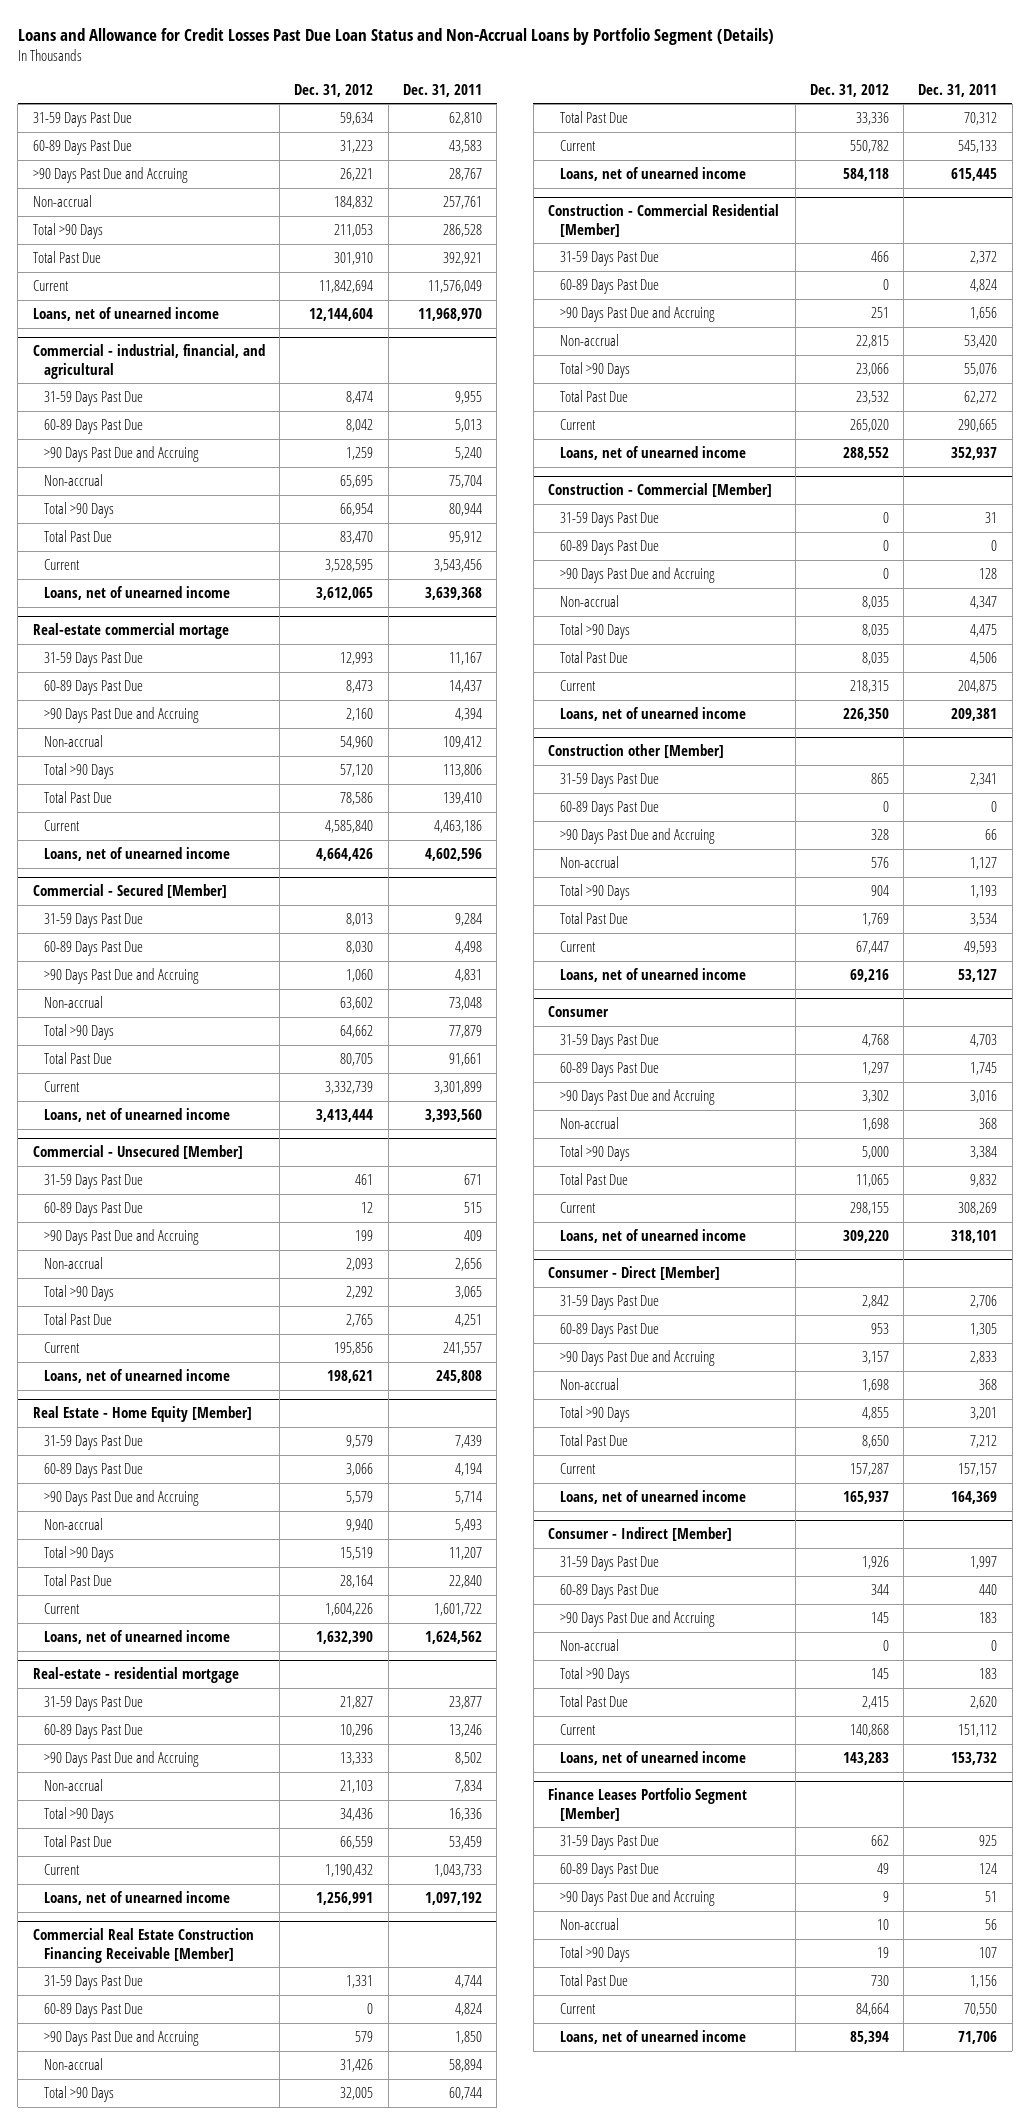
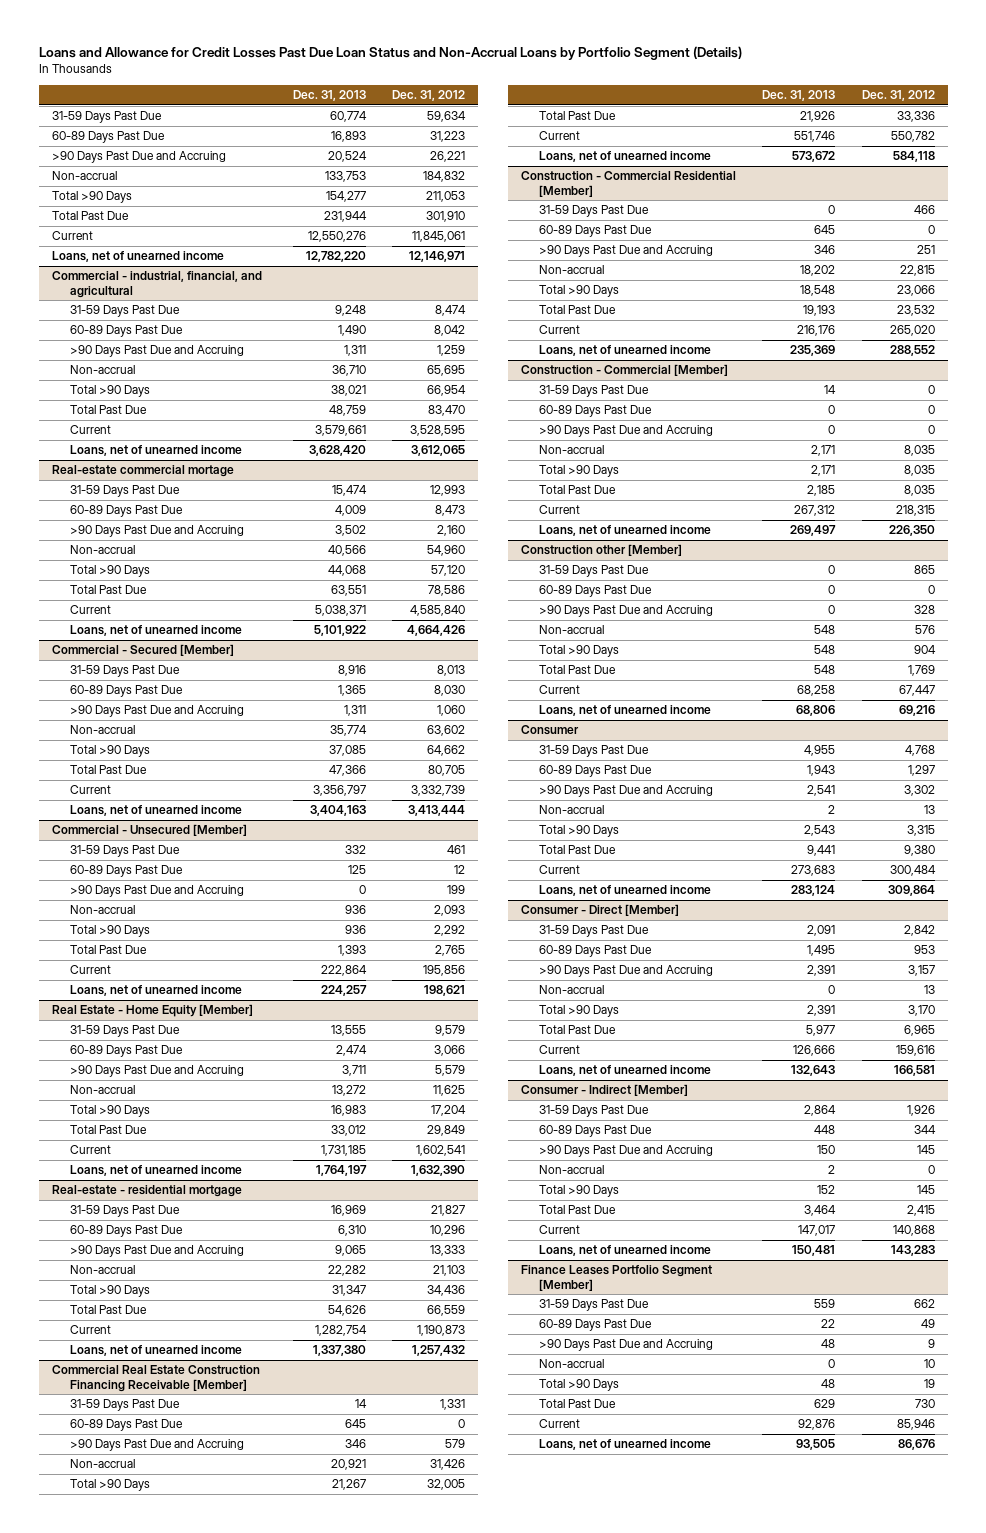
- | Dec. 31, 2012 | Dec. 31, 2011
+ | Dec. 31, 2013 | Dec. 31, 2012
- Current | 11,842,694 | 11,576,049
- Loans, net of unearned income | 12,144,604 | 11,968,970
+ Current | 12,550,276 | 11,845,061
+ Loans, net of unearned income | 12,782,220 | 12,146,971
@ Real Estate - Home Equity [Member]
- Non-accrual | 9,940 | 5,493
- Total >90 Days | 15,519 | 11,207
- Total Past Due | 28,164 | 22,840
- Current | 1,604,226 | 1,601,722
+ Non-accrual | 13,272 | 11,625
+ Total >90 Days | 16,983 | 17,204
+ Total Past Due | 33,012 | 29,849
+ Current | 1,731,185 | 1,602,541
@ Real-estate - residential mortgage
- Current | 1,190,432 | 1,043,733
- Loans, net of unearned income | 1,256,991 | 1,097,192
+ Current | 1,282,754 | 1,190,873
+ Loans, net of unearned income | 1,337,380 | 1,257,432
@ Consumer
- Non-accrual | 1,698 | 368
- Total >90 Days | 5,000 | 3,384
- Total Past Due | 11,065 | 9,832
- Current | 298,155 | 308,269
- Loans, net of unearned income | 309,220 | 318,101
+ Non-accrual | 2 | 13
+ Total >90 Days | 2,543 | 3,315
+ Total Past Due | 9,441 | 9,380
+ Current | 273,683 | 300,484
+ Loans, net of unearned income | 283,124 | 309,864
@ Consumer - Direct [Member]
- Non-accrual | 1,698 | 368
- Total >90 Days | 4,855 | 3,201
- Total Past Due | 8,650 | 7,212
- Current | 157,287 | 157,157
- Loans, net of unearned income | 165,937 | 164,369
+ Non-accrual | 0 | 13
+ Total >90 Days | 2,391 | 3,170
+ Total Past Due | 5,977 | 6,965
+ Current | 126,666 | 159,616
+ Loans, net of unearned income | 132,643 | 166,581
@ Finance Leases Portfolio Segment [Member]
- Current | 84,664 | 70,550
- Loans, net of unearned income | 85,394 | 71,706
+ Current | 92,876 | 85,946
+ Loans, net of unearned income | 93,505 | 86,676

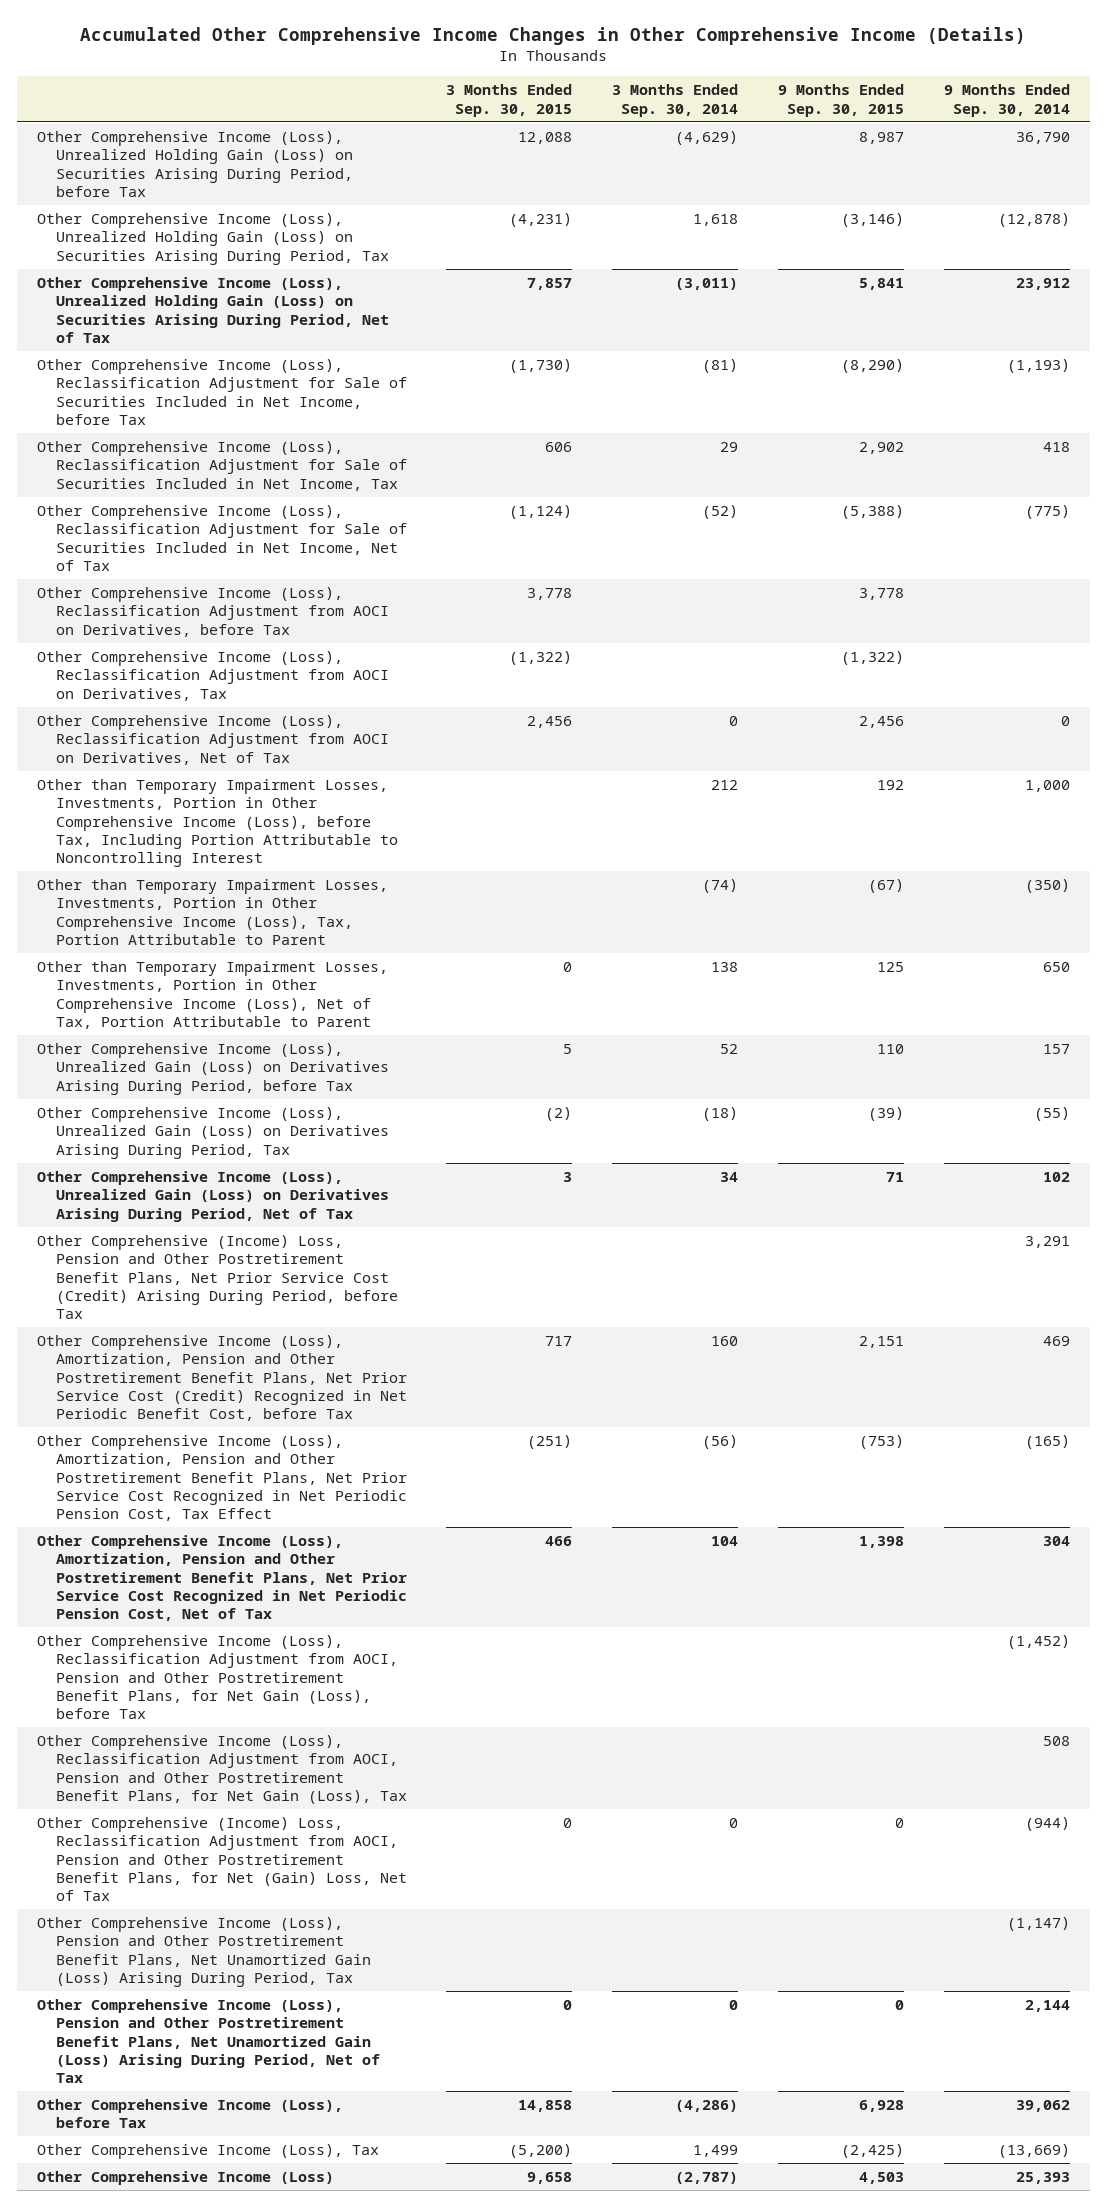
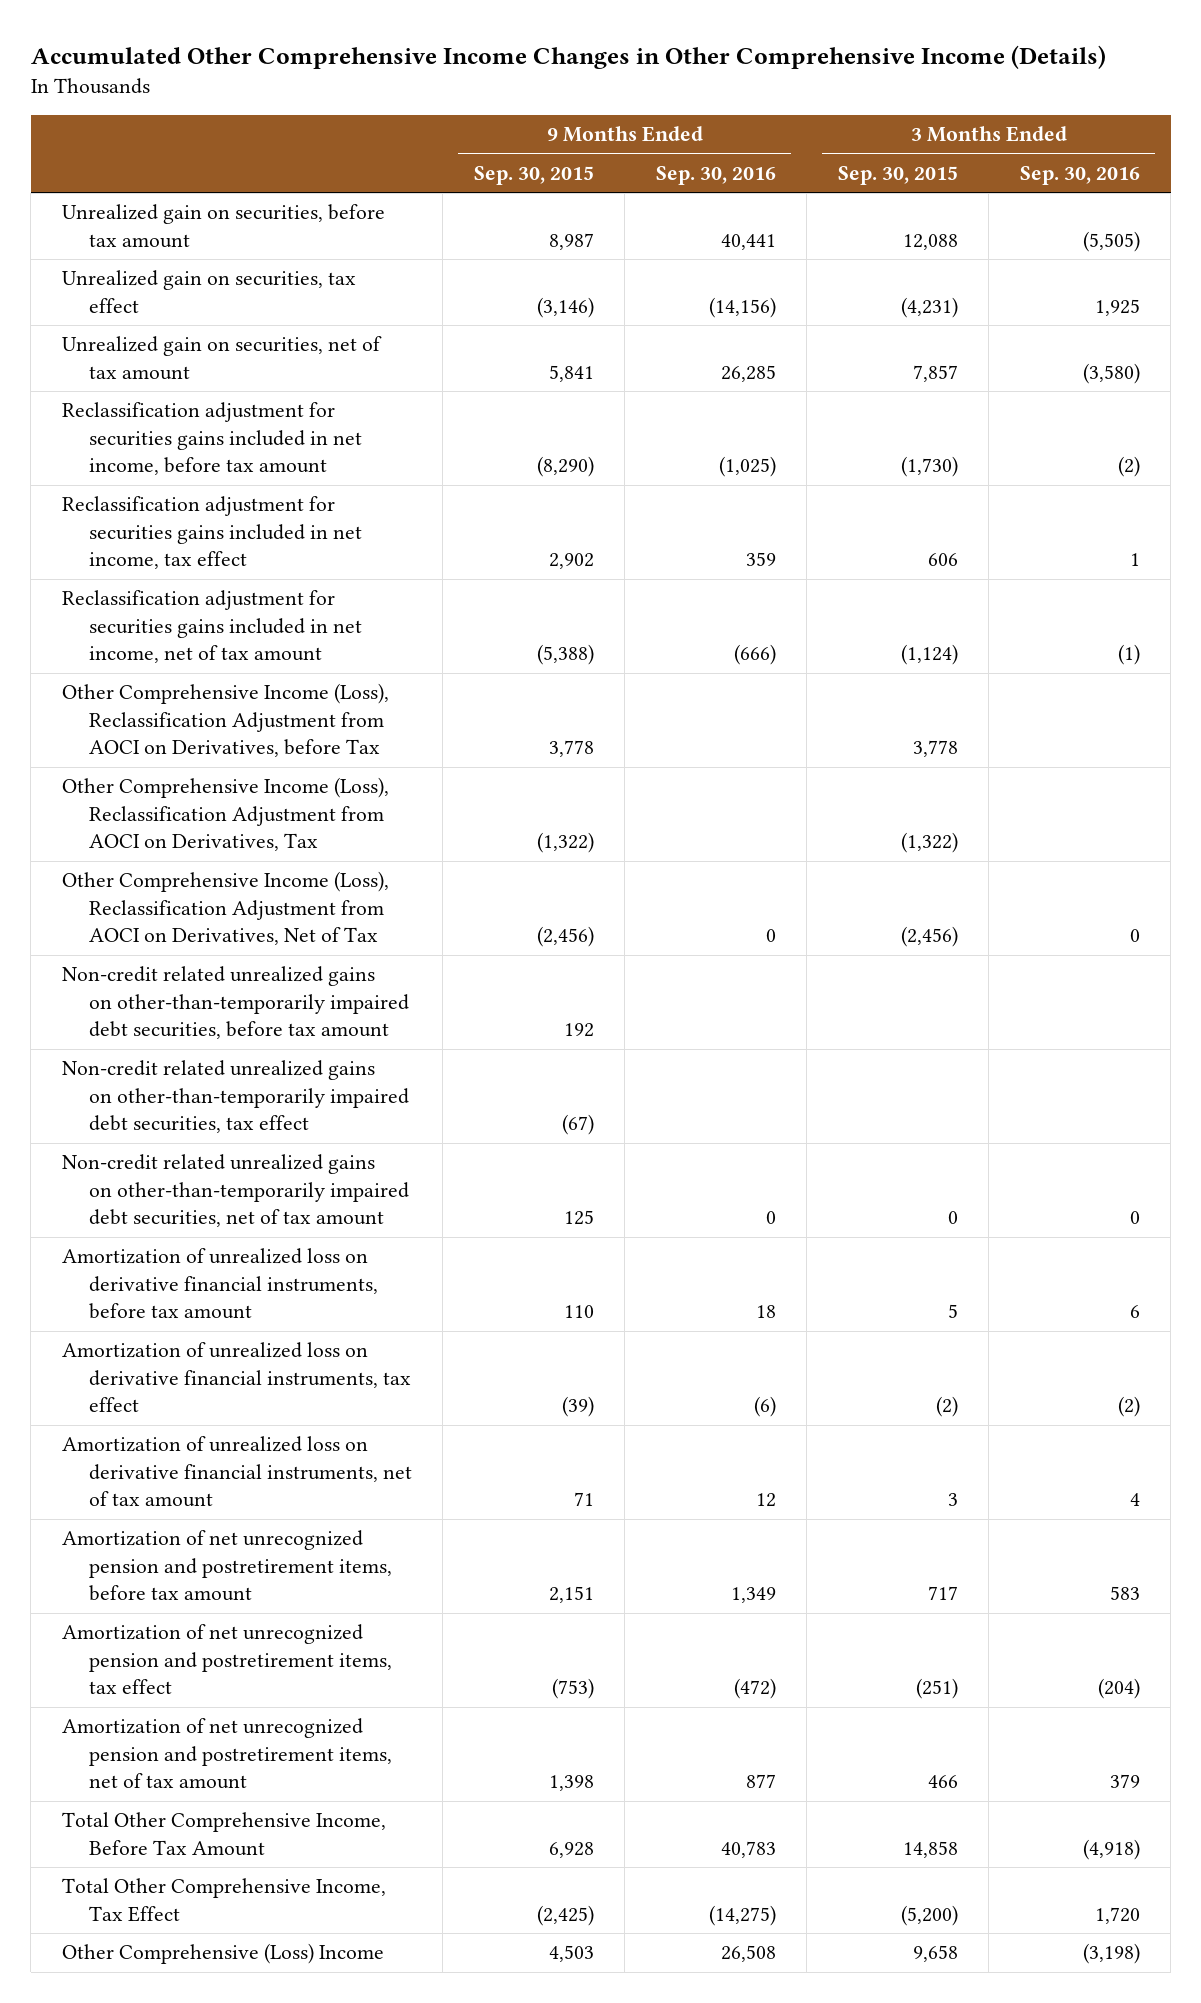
- | 3 Months Ended Sep. 30, 2015 | 3 Months Ended Sep. 30, 2014 | 9 Months Ended Sep. 30, 2015 | 9 Months Ended Sep. 30, 2014
+ | 9 Months Ended Sep. 30, 2015 | 9 Months Ended Sep. 30, 2016 | 3 Months Ended Sep. 30, 2015 | 3 Months Ended Sep. 30, 2016
- Other Comprehensive Income (Loss), Unrealized Holding Gain (Loss) on Securities Arising During Period, before Tax | 12,088 | (4,629) | 8,987 | 36,790
- Other Comprehensive Income (Loss), Unrealized Holding Gain (Loss) on Securities Arising During Period, Tax | (4,231) | 1,618 | (3,146) | (12,878)
- Other Comprehensive Income (Loss), Unrealized Holding Gain (Loss) on Securities Arising During Period, Net of Tax | 7,857 | (3,011) | 5,841 | 23,912
- Other Comprehensive Income (Loss), Reclassification Adjustment for Sale of Securities Included in Net Income, before Tax | (1,730) | (81) | (8,290) | (1,193)
- Other Comprehensive Income (Loss), Reclassification Adjustment for Sale of Securities Included in Net Income, Tax | 606 | 29 | 2,902 | 418
- Other Comprehensive Income (Loss), Reclassification Adjustment for Sale of Securities Included in Net Income, Net of Tax | (1,124) | (52) | (5,388) | (775)
+ Unrealized gain on securities, before tax amount | 8,987 | 40,441 | 12,088 | (5,505)
+ Unrealized gain on securities, tax effect | (3,146) | (14,156) | (4,231) | 1,925
+ Unrealized gain on securities, net of tax amount | 5,841 | 26,285 | 7,857 | (3,580)
+ Reclassification adjustment for securities gains included in net income, before tax amount | (8,290) | (1,025) | (1,730) | (2)
+ Reclassification adjustment for securities gains included in net income, tax effect | 2,902 | 359 | 606 | 1
+ Reclassification adjustment for securities gains included in net income, net of tax amount | (5,388) | (666) | (1,124) | (1)
- Other Comprehensive Income (Loss), Reclassification Adjustment from AOCI on Derivatives, Net of Tax | 2,456 | 0 | 2,456 | 0
- Other than Temporary Impairment Losses, Investments, Portion in Other Comprehensive Income (Loss), before Tax, Including Portion Attributable to Noncontrolling Interest | | 212 | 192 | 1,000
- Other than Temporary Impairment Losses, Investments, Portion in Other Comprehensive Income (Loss), Tax, Portion Attributable to Parent | | (74) | (67) | (350)
- Other than Temporary Impairment Losses, Investments, Portion in Other Comprehensive Income (Loss), Net of Tax, Portion Attributable to Parent | 0 | 138 | 125 | 650
- Other Comprehensive Income (Loss), Unrealized Gain (Loss) on Derivatives Arising During Period, before Tax | 5 | 52 | 110 | 157
- Other Comprehensive Income (Loss), Unrealized Gain (Loss) on Derivatives Arising During Period, Tax | (2) | (18) | (39) | (55)
- Other Comprehensive Income (Loss), Unrealized Gain (Loss) on Derivatives Arising During Period, Net of Tax | 3 | 34 | 71 | 102
- Other Comprehensive (Income) Loss, Pension and Other Postretirement Benefit Plans, Net Prior Service Cost (Credit) Arising During Period, before Tax | | | | 3,291
- Other Comprehensive Income (Loss), Amortization, Pension and Other Postretirement Benefit Plans, Net Prior Service Cost (Credit) Recognized in Net Periodic Benefit Cost, before Tax | 717 | 160 | 2,151 | 469
- Other Comprehensive Income (Loss), Amortization, Pension and Other Postretirement Benefit Plans, Net Prior Service Cost Recognized in Net Periodic Pension Cost, Tax Effect | (251) | (56) | (753) | (165)
- Other Comprehensive Income (Loss), Amortization, Pension and Other Postretirement Benefit Plans, Net Prior Service Cost Recognized in Net Periodic Pension Cost, Net of Tax | 466 | 104 | 1,398 | 304
- Other Comprehensive Income (Loss), Reclassification Adjustment from AOCI, Pension and Other Postretirement Benefit Plans, for Net Gain (Loss), before Tax | | | | (1,452)
- Other Comprehensive Income (Loss), Reclassification Adjustment from AOCI, Pension and Other Postretirement Benefit Plans, for Net Gain (Loss), Tax | | | | 508
- Other Comprehensive (Income) Loss, Reclassification Adjustment from AOCI, Pension and Other Postretirement Benefit Plans, for Net (Gain) Loss, Net of Tax | 0 | 0 | 0 | (944)
- Other Comprehensive Income (Loss), Pension and Other Postretirement Benefit Plans, Net Unamortized Gain (Loss) Arising During Period, Tax | | | | (1,147)
- Other Comprehensive Income (Loss), Pension and Other Postretirement Benefit Plans, Net Unamortized Gain (Loss) Arising During Period, Net of Tax | 0 | 0 | 0 | 2,144
- Other Comprehensive Income (Loss), before Tax | 14,858 | (4,286) | 6,928 | 39,062
- Other Comprehensive Income (Loss), Tax | (5,200) | 1,499 | (2,425) | (13,669)
- Other Comprehensive Income (Loss) | 9,658 | (2,787) | 4,503 | 25,393
+ Other Comprehensive Income (Loss), Reclassification Adjustment from AOCI on Derivatives, Net of Tax | (2,456) | 0 | (2,456) | 0
+ Non-credit related unrealized gains on other-than-temporarily impaired debt securities, before tax amount | 192 | | |
+ Non-credit related unrealized gains on other-than-temporarily impaired debt securities, tax effect | (67) | | |
+ Non-credit related unrealized gains on other-than-temporarily impaired debt securities, net of tax amount | 125 | 0 | 0 | 0
+ Amortization of unrealized loss on derivative financial instruments, before tax amount | 110 | 18 | 5 | 6
+ Amortization of unrealized loss on derivative financial instruments, tax effect | (39) | (6) | (2) | (2)
+ Amortization of unrealized loss on derivative financial instruments, net of tax amount | 71 | 12 | 3 | 4
+ Amortization of net unrecognized pension and postretirement items, before tax amount | 2,151 | 1,349 | 717 | 583
+ Amortization of net unrecognized pension and postretirement items, tax effect | (753) | (472) | (251) | (204)
+ Amortization of net unrecognized pension and postretirement items, net of tax amount | 1,398 | 877 | 466 | 379
+ Total Other Comprehensive Income, Before Tax Amount | 6,928 | 40,783 | 14,858 | (4,918)
+ Total Other Comprehensive Income, Tax Effect | (2,425) | (14,275) | (5,200) | 1,720
+ Other Comprehensive (Loss) Income | 4,503 | 26,508 | 9,658 | (3,198)

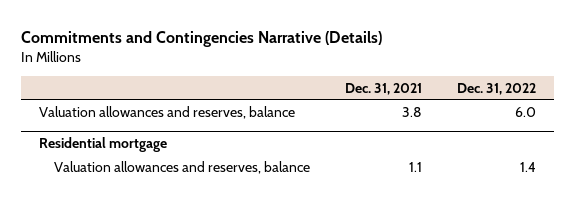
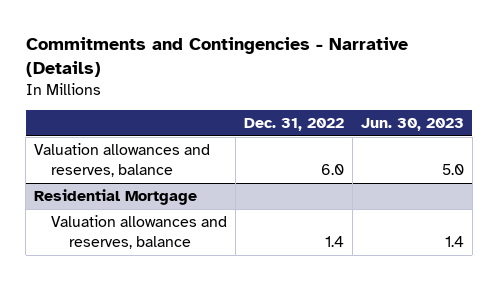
- Commitments and Contingencies Narrative (Details)
+ Commitments and Contingencies - Narrative (Details)
- | Dec. 31, 2021 | Dec. 31, 2022
+ | Dec. 31, 2022 | Jun. 30, 2023
- Residential mortgage
+ Residential Mortgage

